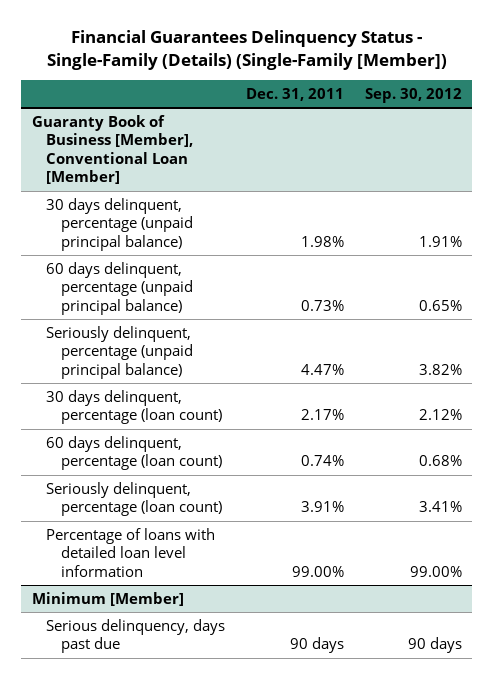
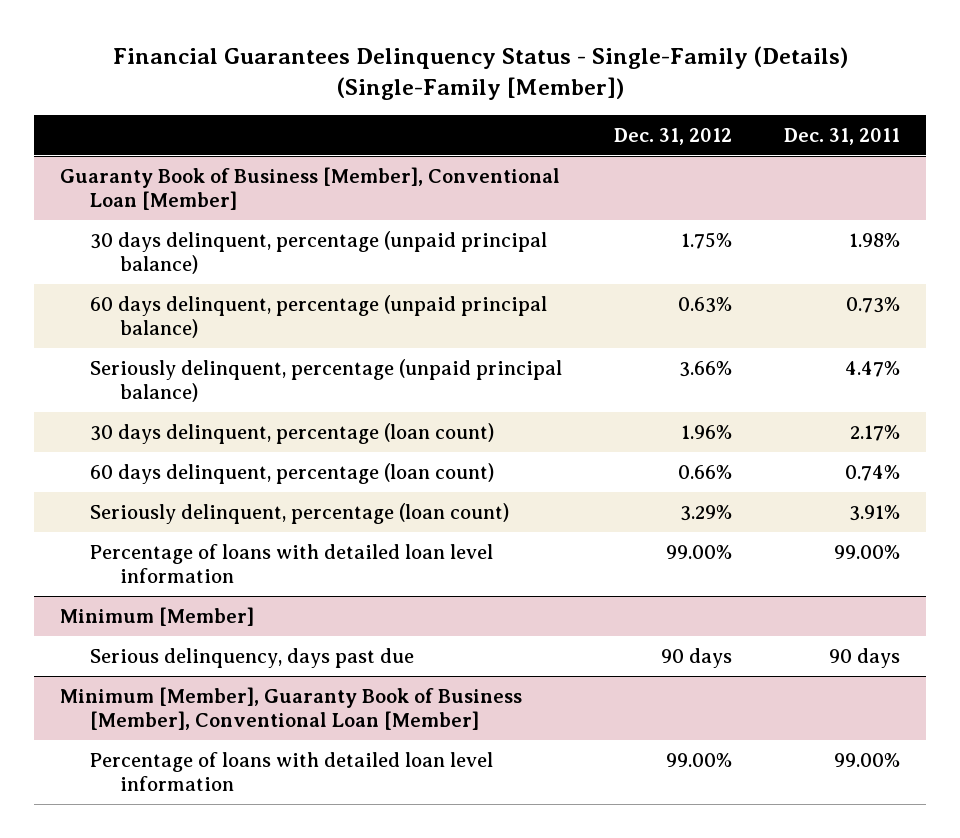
- | Dec. 31, 2011 | Sep. 30, 2012
+ | Dec. 31, 2012 | Dec. 31, 2011
+ Minimum [Member], Guaranty Book of Business [Member], Conventional Loan [Member]
+ Percentage of loans with detailed loan level information | 99.00% | 99.00%

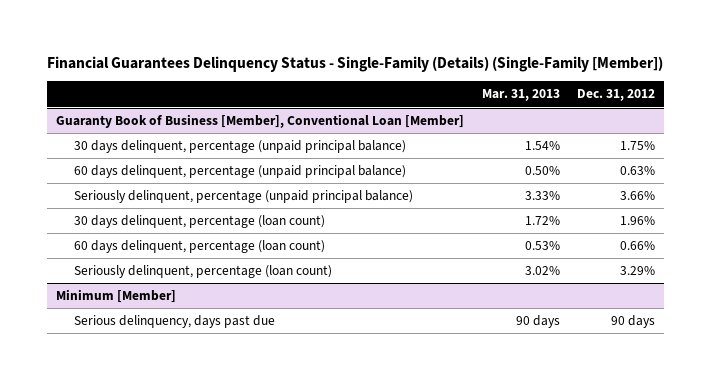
- | Dec. 31, 2012 | Dec. 31, 2011
+ | Mar. 31, 2013 | Dec. 31, 2012
@ Guaranty Book of Business [Member], Conventional Loan [Member]
- Percentage of loans with detailed loan level information | 99.00% | 99.00%
- Minimum [Member], Guaranty Book of Business [Member], Conventional Loan [Member]
- Percentage of loans with detailed loan level information | 99.00% | 99.00%

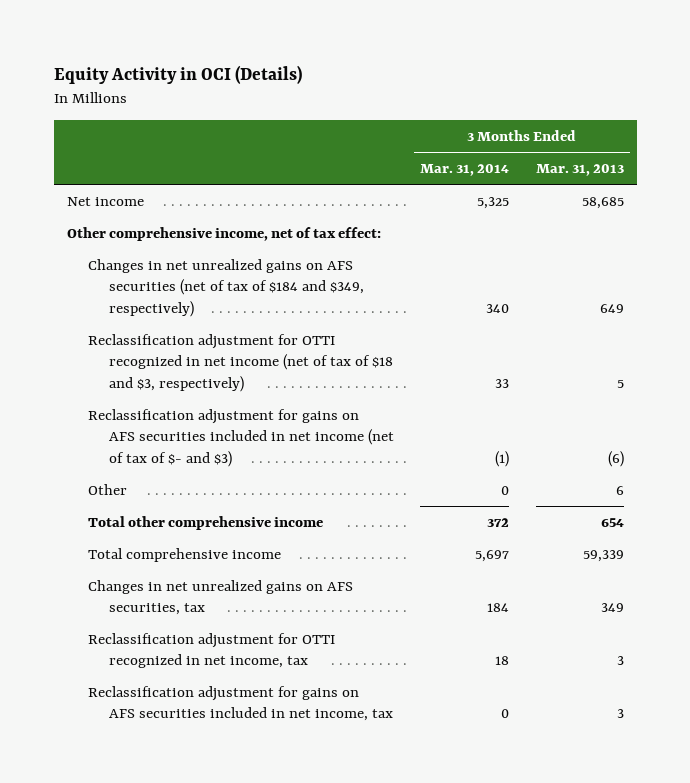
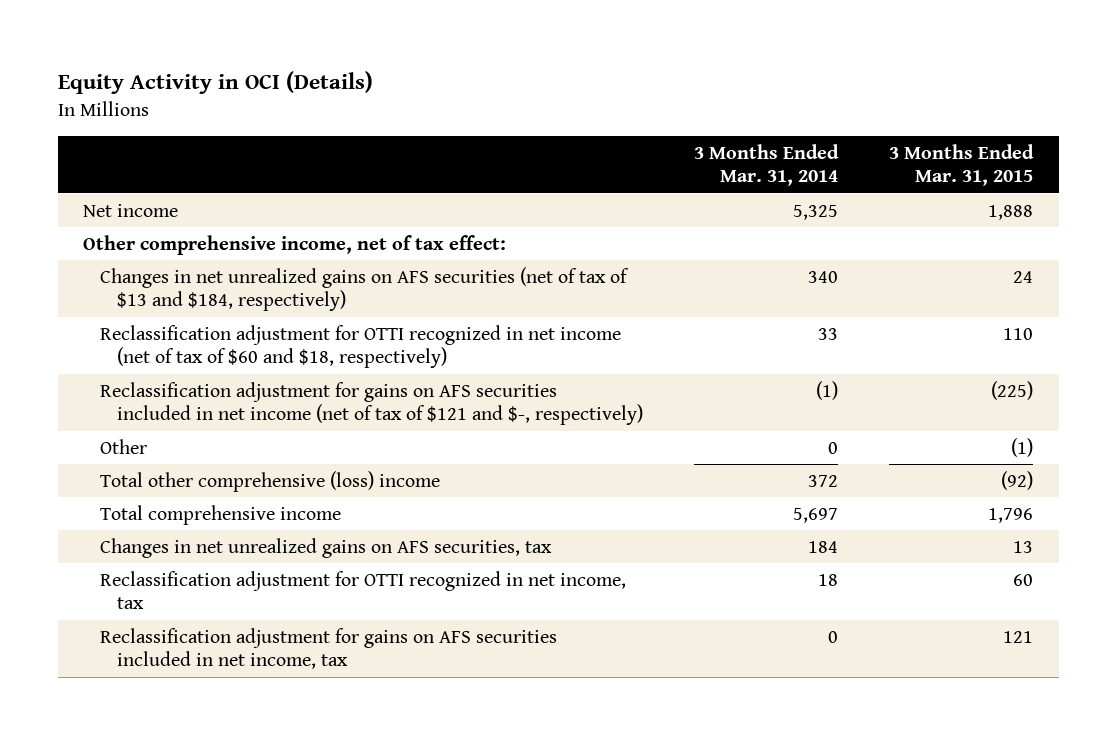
- | 3 Months Ended Mar. 31, 2014 | 3 Months Ended Mar. 31, 2013
+ | 3 Months Ended Mar. 31, 2014 | 3 Months Ended Mar. 31, 2015
- Changes in net unrealized gains on AFS securities (net of tax of $184 and $349, respectively) | 340 | 649
- Reclassification adjustment for OTTI recognized in net income (net of tax of $18 and $3, respectively) | 33 | 5
- Reclassification adjustment for gains on AFS securities included in net income (net of tax of $- and $3) | (1) | (6)
+ Changes in net unrealized gains on AFS securities (net of tax of $13 and $184, respectively) | 340 | 24
+ Reclassification adjustment for OTTI recognized in net income (net of tax of $60 and $18, respectively) | 33 | 110
+ Reclassification adjustment for gains on AFS securities included in net income (net of tax of $121 and $-, respectively) | (1) | (225)
- Total other comprehensive income | 372 | 654
+ Total other comprehensive (loss) income | 372 | (92)

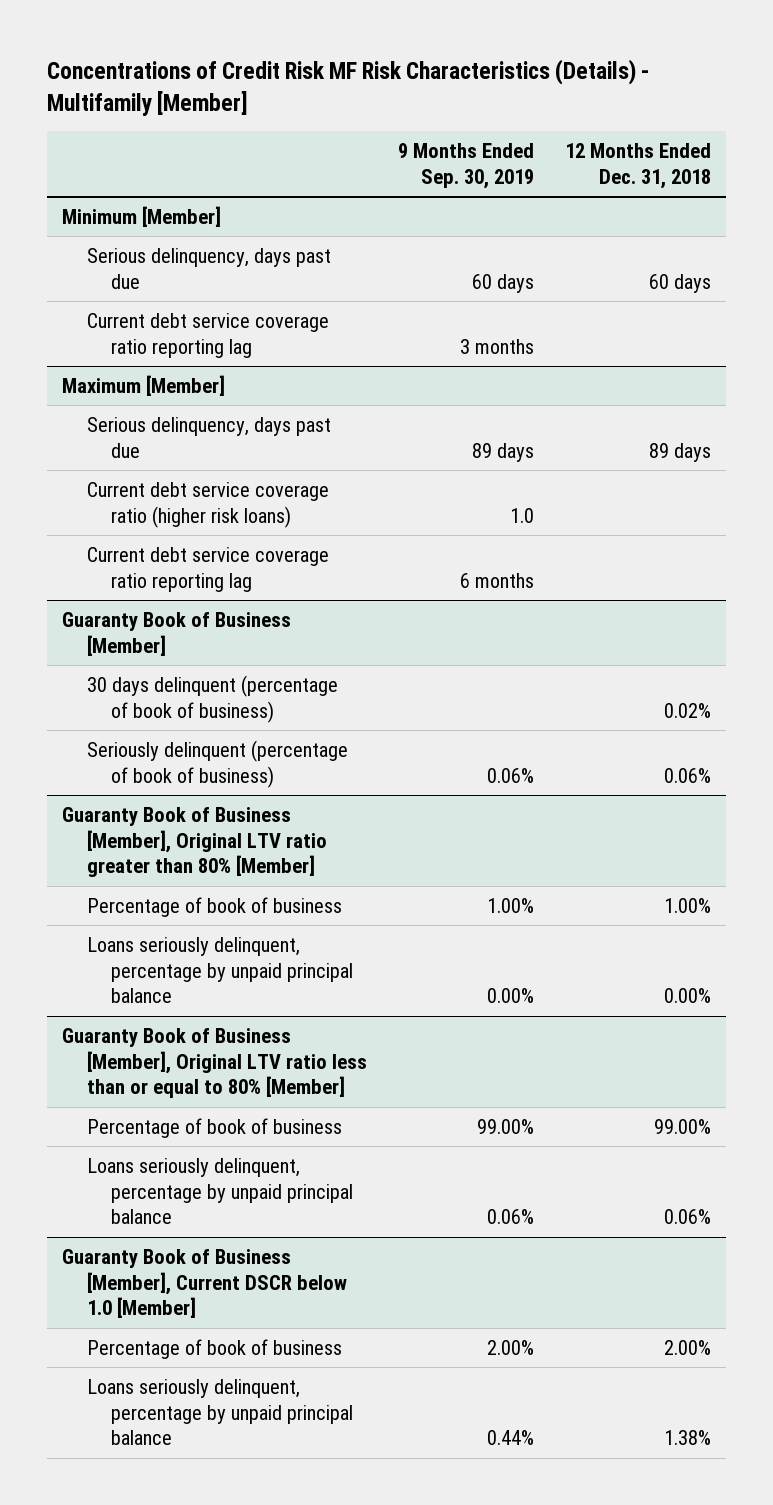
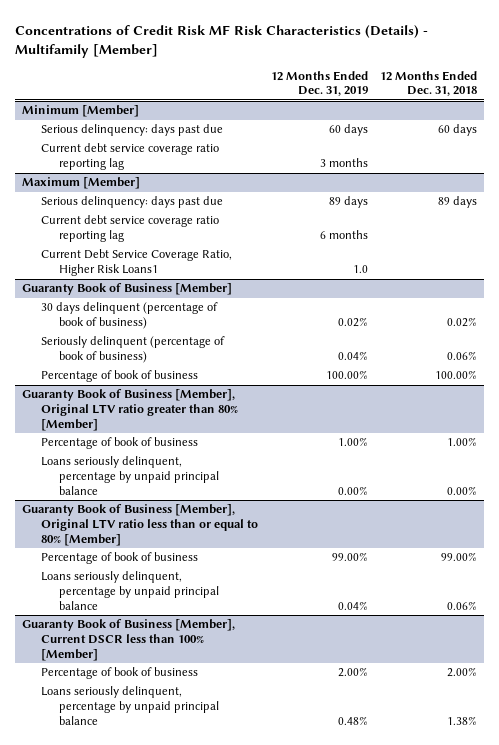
- | 9 Months Ended Sep. 30, 2019 | 12 Months Ended Dec. 31, 2018
+ | 12 Months Ended Dec. 31, 2019 | 12 Months Ended Dec. 31, 2018
@ Minimum [Member]
- Serious delinquency, days past due | 60 days | 60 days
+ Serious delinquency: days past due | 60 days | 60 days
@ Maximum [Member]
- Serious delinquency, days past due | 89 days | 89 days
- Current debt service coverage ratio (higher risk loans) | 1.0 |
+ Serious delinquency: days past due | 89 days | 89 days
+ Current Debt Service Coverage Ratio, Higher Risk Loans1 | 1.0 |
@ Guaranty Book of Business [Member]
+ Percentage of book of business | 100.00% | 100.00%
- Guaranty Book of Business [Member], Current DSCR below 1.0 [Member]
+ Guaranty Book of Business [Member], Current DSCR less than 100% [Member]

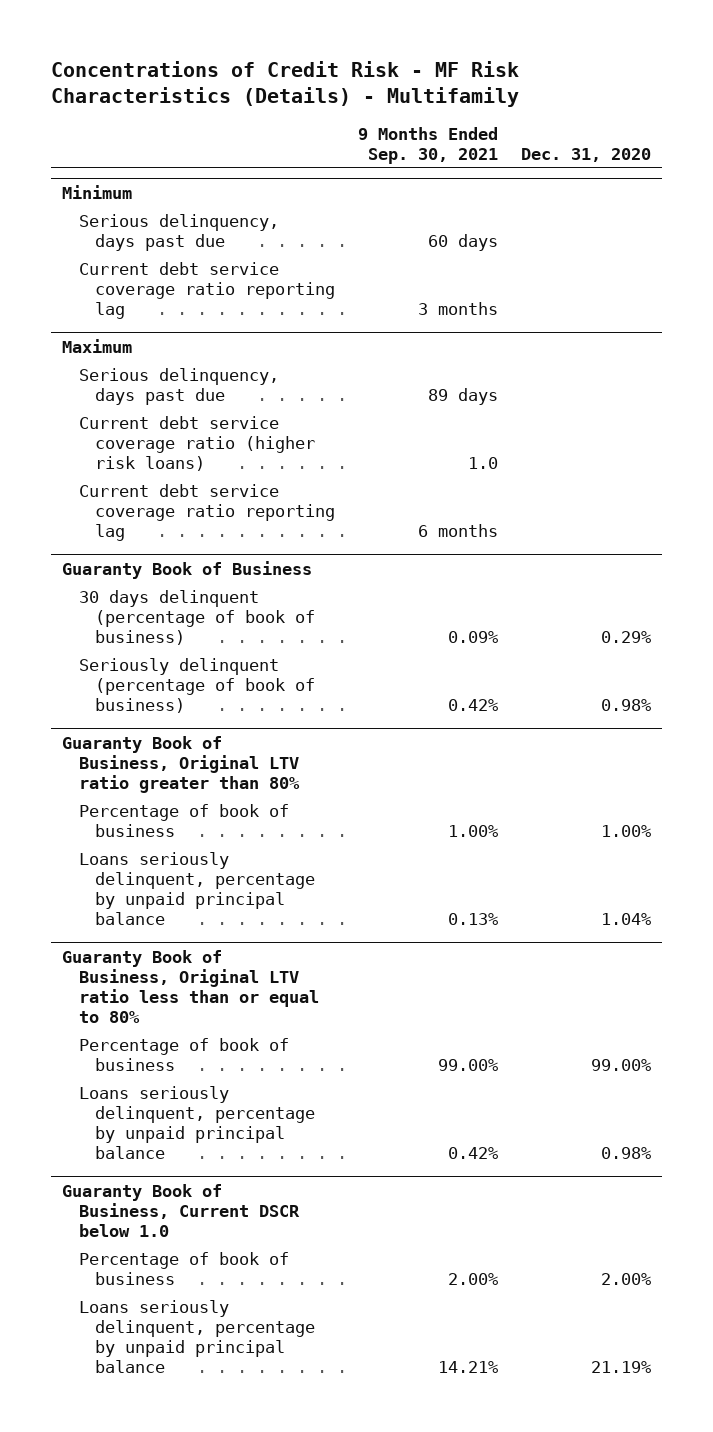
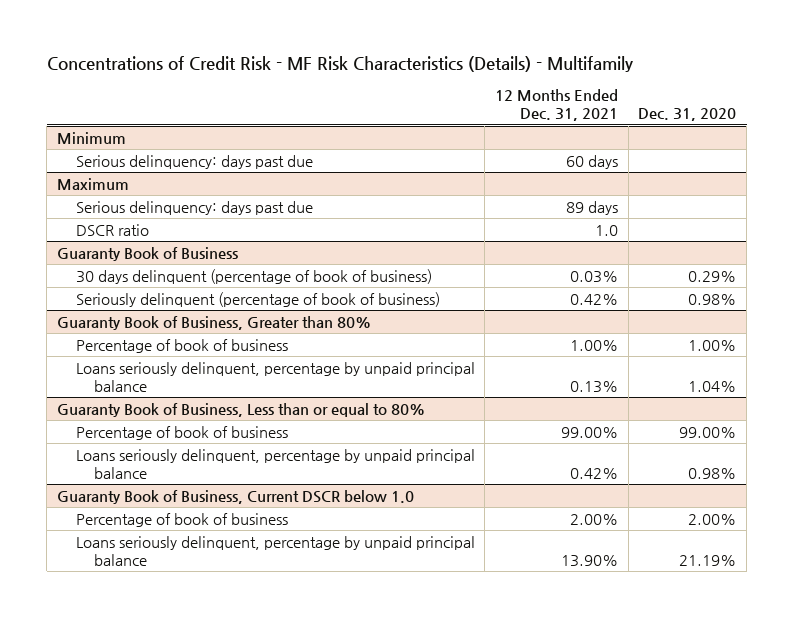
- | 9 Months Ended Sep. 30, 2021 | Dec. 31, 2020
+ | 12 Months Ended Dec. 31, 2021 | Dec. 31, 2020
@ Minimum
- Serious delinquency, days past due | 60 days |
- Current debt service coverage ratio reporting lag | 3 months |
+ Serious delinquency: days past due | 60 days |
@ Maximum
- Serious delinquency, days past due | 89 days |
- Current debt service coverage ratio (higher risk loans) | 1.0 |
- Current debt service coverage ratio reporting lag | 6 months |
+ Serious delinquency: days past due | 89 days |
+ DSCR ratio | 1.0 |
- Guaranty Book of Business, Original LTV ratio greater than 80%
+ Guaranty Book of Business, Greater than 80%
- Guaranty Book of Business, Original LTV ratio less than or equal to 80%
+ Guaranty Book of Business, Less than or equal to 80%

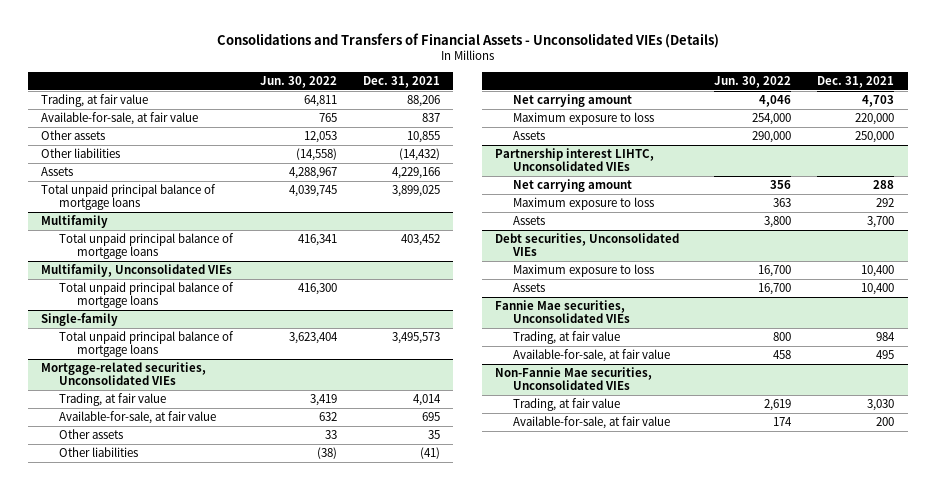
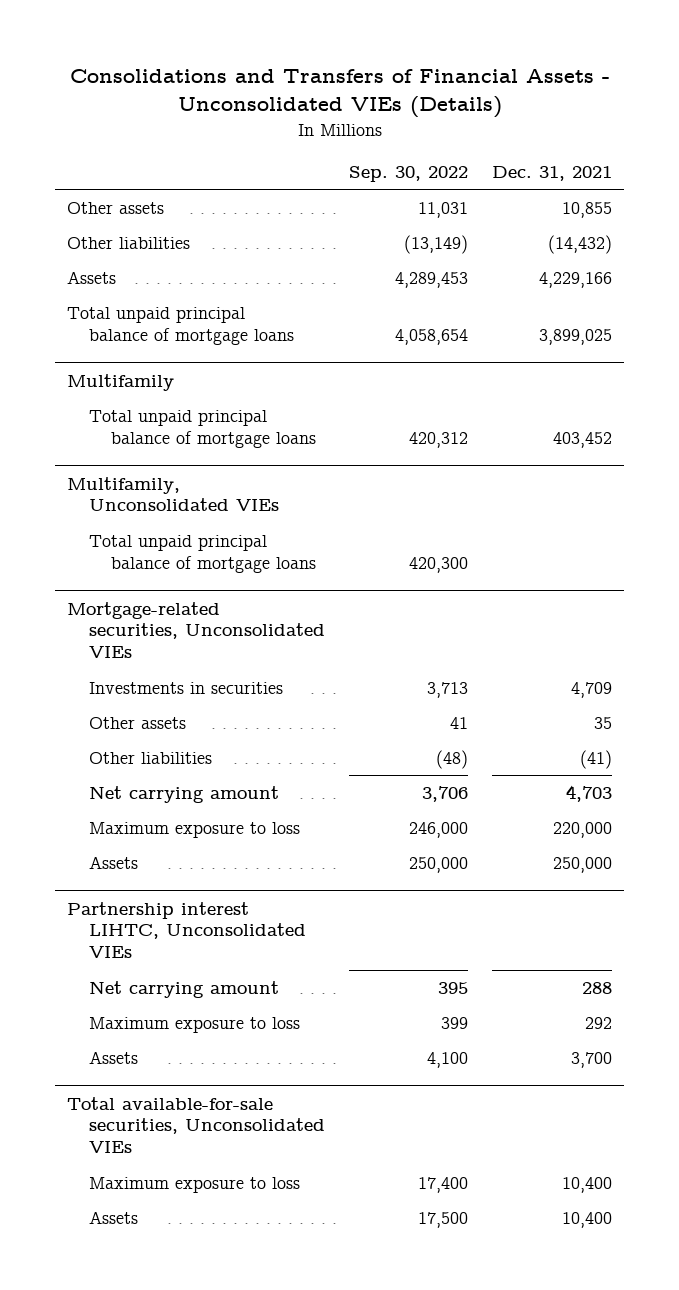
- | Jun. 30, 2022 | Dec. 31, 2021
+ | Sep. 30, 2022 | Dec. 31, 2021
- Trading, at fair value | 64,811 | 88,206
- Available-for-sale, at fair value | 765 | 837
- Single-family
- Total unpaid principal balance of mortgage loans | 3,623,404 | 3,495,573
@ Mortgage-related securities, Unconsolidated VIEs
- Trading, at fair value | 3,419 | 4,014
- Available-for-sale, at fair value | 632 | 695
+ Investments in securities | 3,713 | 4,709
- Debt securities, Unconsolidated VIEs
+ Total available-for-sale securities, Unconsolidated VIEs
- Fannie Mae securities, Unconsolidated VIEs
- Trading, at fair value | 800 | 984
- Available-for-sale, at fair value | 458 | 495
- Non-Fannie Mae securities, Unconsolidated VIEs
- Trading, at fair value | 2,619 | 3,030
- Available-for-sale, at fair value | 174 | 200

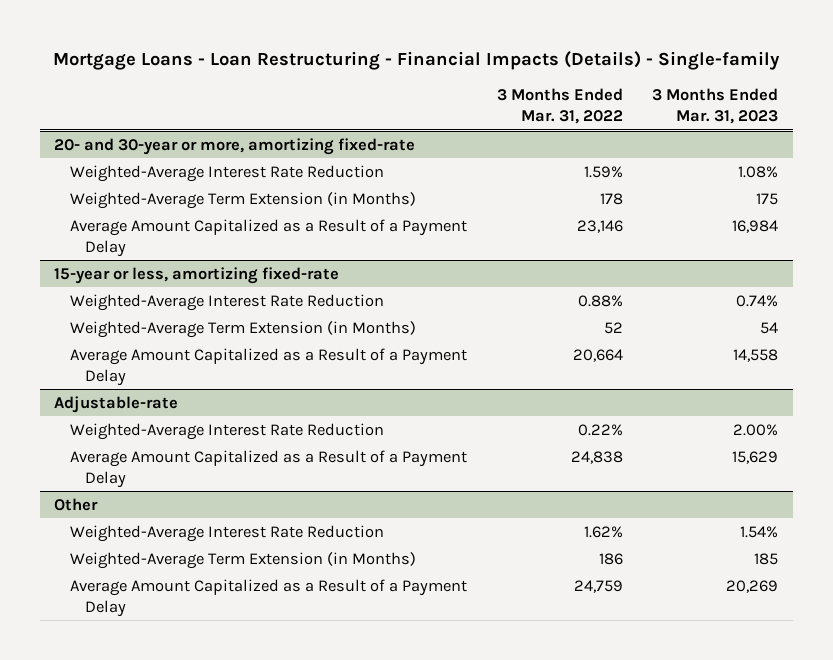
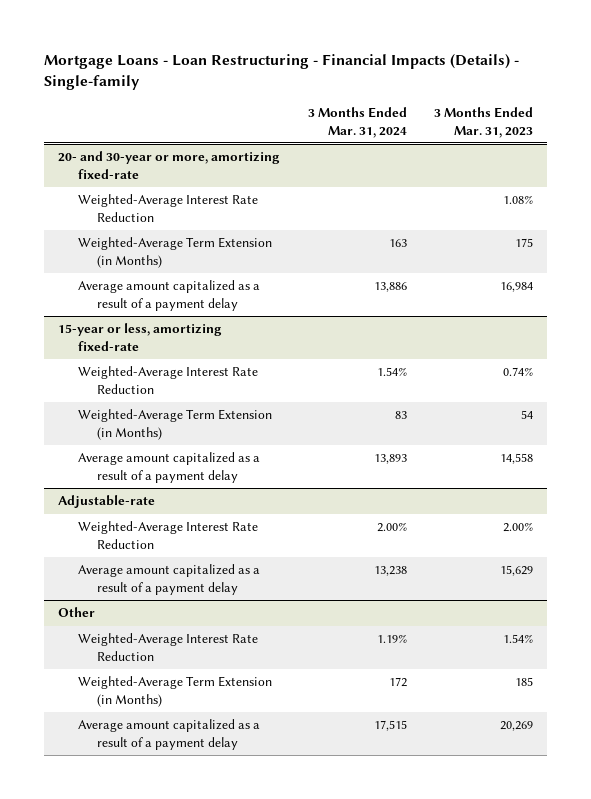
- | 3 Months Ended Mar. 31, 2022 | 3 Months Ended Mar. 31, 2023
+ | 3 Months Ended Mar. 31, 2024 | 3 Months Ended Mar. 31, 2023
@ 20- and 30-year or more, amortizing fixed-rate
- Average Amount Capitalized as a Result of a Payment Delay | 23,146 | 16,984
+ Average amount capitalized as a result of a payment delay | 13,886 | 16,984
@ 15-year or less, amortizing fixed-rate
- Average Amount Capitalized as a Result of a Payment Delay | 20,664 | 14,558
+ Average amount capitalized as a result of a payment delay | 13,893 | 14,558
@ Adjustable-rate
- Average Amount Capitalized as a Result of a Payment Delay | 24,838 | 15,629
+ Average amount capitalized as a result of a payment delay | 13,238 | 15,629
@ Other
- Average Amount Capitalized as a Result of a Payment Delay | 24,759 | 20,269
+ Average amount capitalized as a result of a payment delay | 17,515 | 20,269

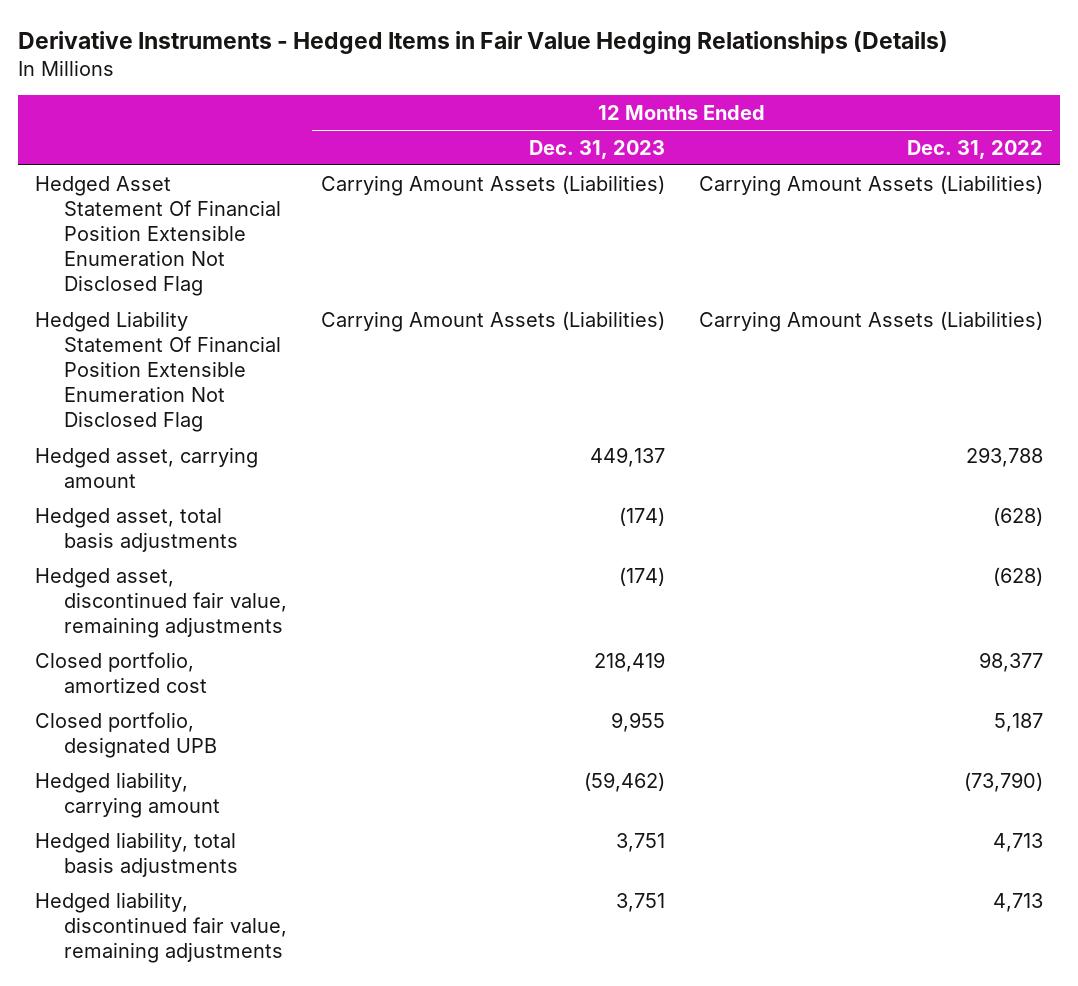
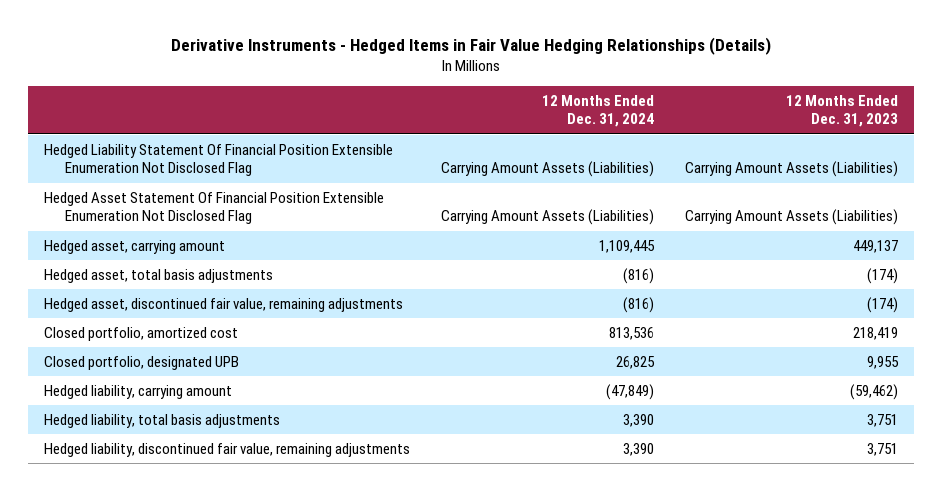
- | 12 Months Ended Dec. 31, 2023 | 12 Months Ended Dec. 31, 2022
+ | 12 Months Ended Dec. 31, 2024 | 12 Months Ended Dec. 31, 2023
moved down: Hedged Asset Statement Of Financial Position Extensible Enumeration Not Disclosed Flag | Carrying Amount Assets (Liabilities) | Carrying Amount Assets (Liabilities)

